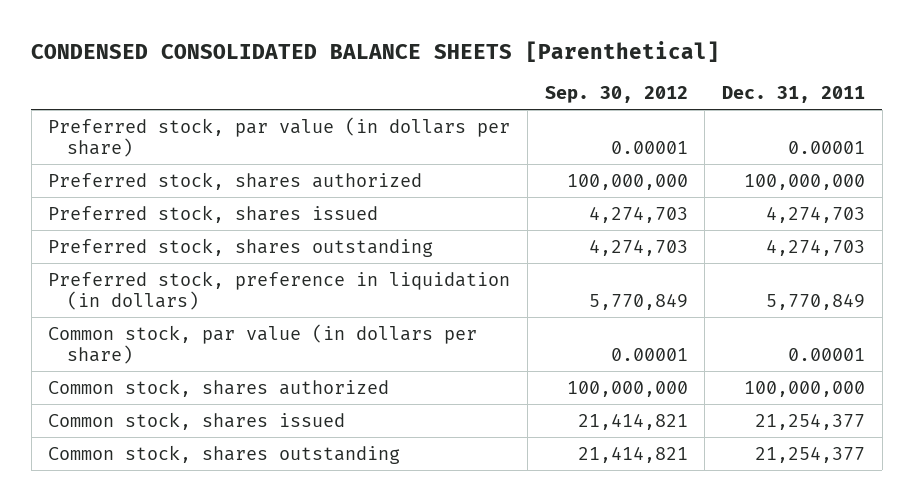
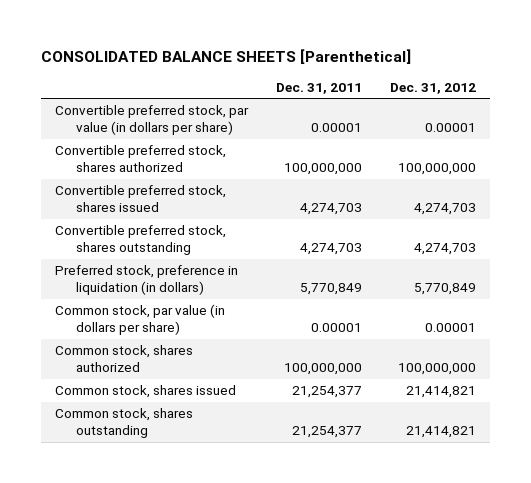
- CONDENSED CONSOLIDATED BALANCE SHEETS [Parenthetical]
+ CONSOLIDATED BALANCE SHEETS [Parenthetical]
- | Sep. 30, 2012 | Dec. 31, 2011
+ | Dec. 31, 2011 | Dec. 31, 2012
- Preferred stock, par value (in dollars per share) | 0.00001 | 0.00001
- Preferred stock, shares authorized | 100,000,000 | 100,000,000
- Preferred stock, shares issued | 4,274,703 | 4,274,703
- Preferred stock, shares outstanding | 4,274,703 | 4,274,703
+ Convertible preferred stock, par value (in dollars per share) | 0.00001 | 0.00001
+ Convertible preferred stock, shares authorized | 100,000,000 | 100,000,000
+ Convertible preferred stock, shares issued | 4,274,703 | 4,274,703
+ Convertible preferred stock, shares outstanding | 4,274,703 | 4,274,703

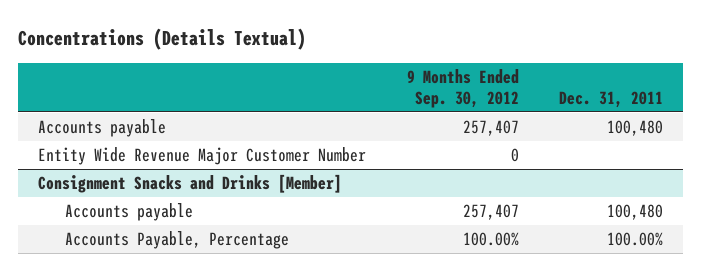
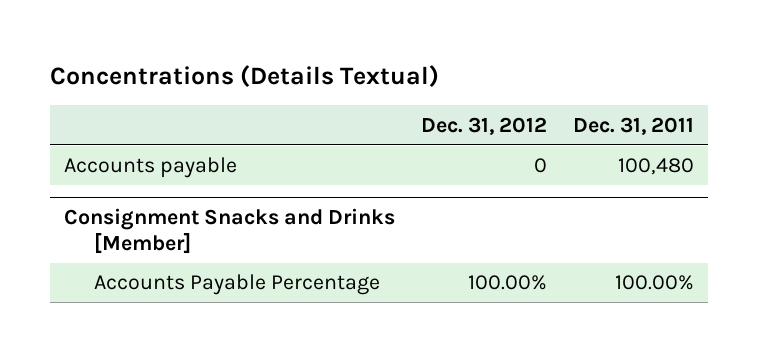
- | 9 Months Ended Sep. 30, 2012 | Dec. 31, 2011
+ | Dec. 31, 2012 | Dec. 31, 2011
- Entity Wide Revenue Major Customer Number | 0 |
@ Consignment Snacks and Drinks [Member]
- Accounts payable | 257,407 | 100,480
- Accounts Payable, Percentage | 100.00% | 100.00%
+ Accounts Payable Percentage | 100.00% | 100.00%

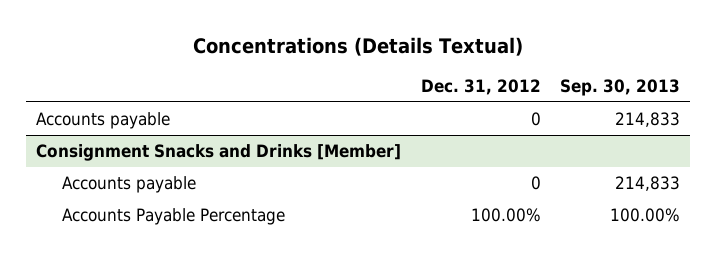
- | Dec. 31, 2012 | Dec. 31, 2011
+ | Dec. 31, 2012 | Sep. 30, 2013
@ Consignment Snacks and Drinks [Member]
+ Accounts payable | 0 | 214,833

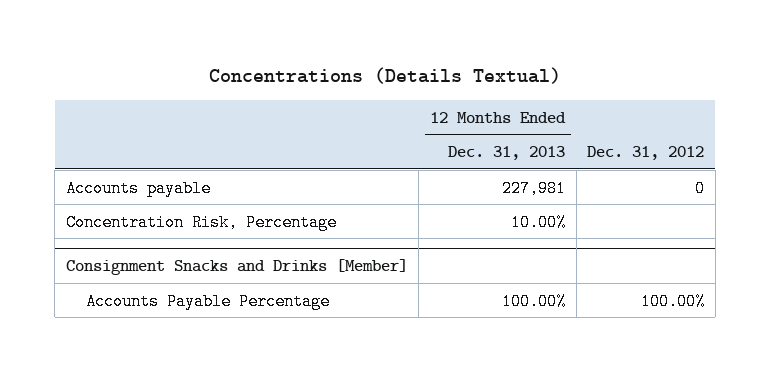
- | Dec. 31, 2012 | Sep. 30, 2013
+ | 12 Months Ended Dec. 31, 2013 | Dec. 31, 2012
+ Concentration Risk, Percentage | 10.00% |
@ Consignment Snacks and Drinks [Member]
- Accounts payable | 0 | 214,833

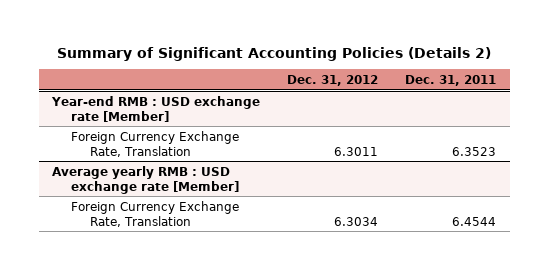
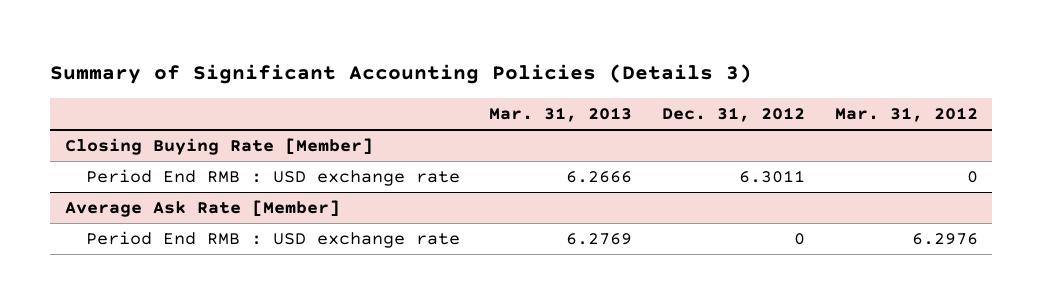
- Summary of Significant Accounting Policies (Details 2)
+ Summary of Significant Accounting Policies (Details 3)
- | Dec. 31, 2012 | Dec. 31, 2011
+ | Mar. 31, 2013 | Dec. 31, 2012 | Mar. 31, 2012
- Year-end RMB : USD exchange rate [Member]
- Foreign Currency Exchange Rate, Translation | 6.3011 | 6.3523
- Average yearly RMB : USD exchange rate [Member]
- Foreign Currency Exchange Rate, Translation | 6.3034 | 6.4544
+ Closing Buying Rate [Member]
+ Period End RMB : USD exchange rate | 6.2666 | 6.3011 | 0
+ Average Ask Rate [Member]
+ Period End RMB : USD exchange rate | 6.2769 | 0 | 6.2976

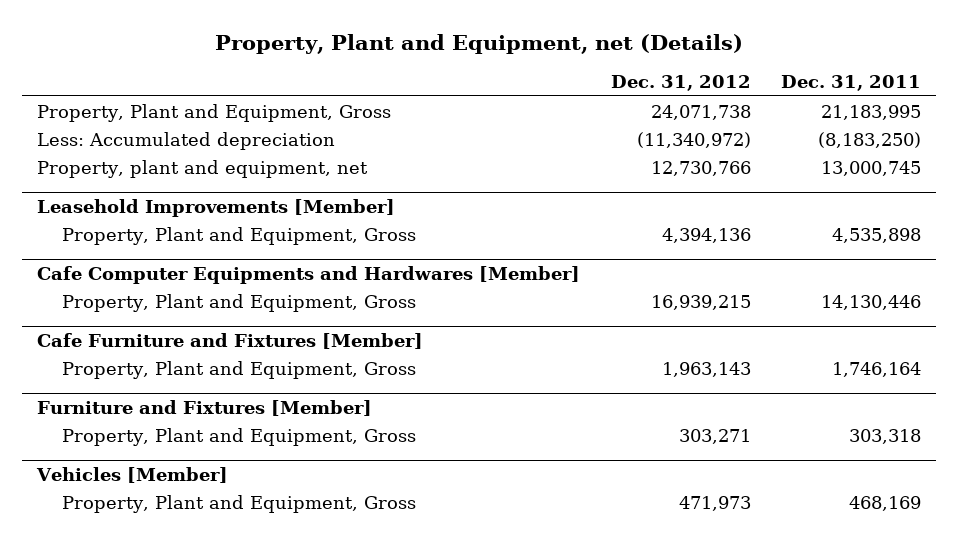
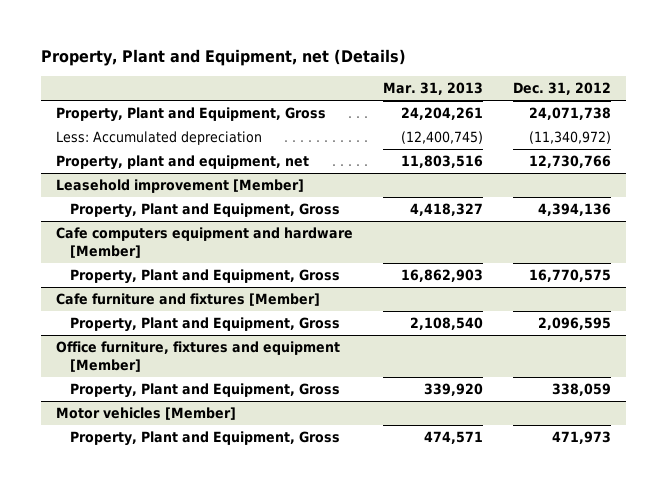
- | Dec. 31, 2012 | Dec. 31, 2011
+ | Mar. 31, 2013 | Dec. 31, 2012
- Leasehold Improvements [Member]
+ Leasehold improvement [Member]
- Cafe Computer Equipments and Hardwares [Member]
- Property, Plant and Equipment, Gross | 16,939,215 | 14,130,446
- Cafe Furniture and Fixtures [Member]
- Property, Plant and Equipment, Gross | 1,963,143 | 1,746,164
- Furniture and Fixtures [Member]
- Property, Plant and Equipment, Gross | 303,271 | 303,318
- Vehicles [Member]
+ Cafe computers equipment and hardware [Member]
+ Property, Plant and Equipment, Gross | 16,862,903 | 16,770,575
+ Cafe furniture and fixtures [Member]
+ Property, Plant and Equipment, Gross | 2,108,540 | 2,096,595
+ Office furniture, fixtures and equipment [Member]
+ Property, Plant and Equipment, Gross | 339,920 | 338,059
+ Motor vehicles [Member]

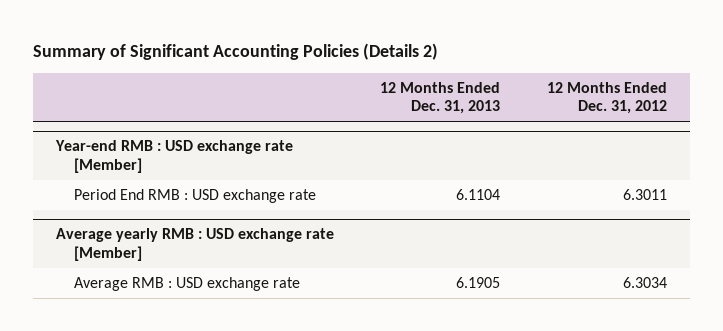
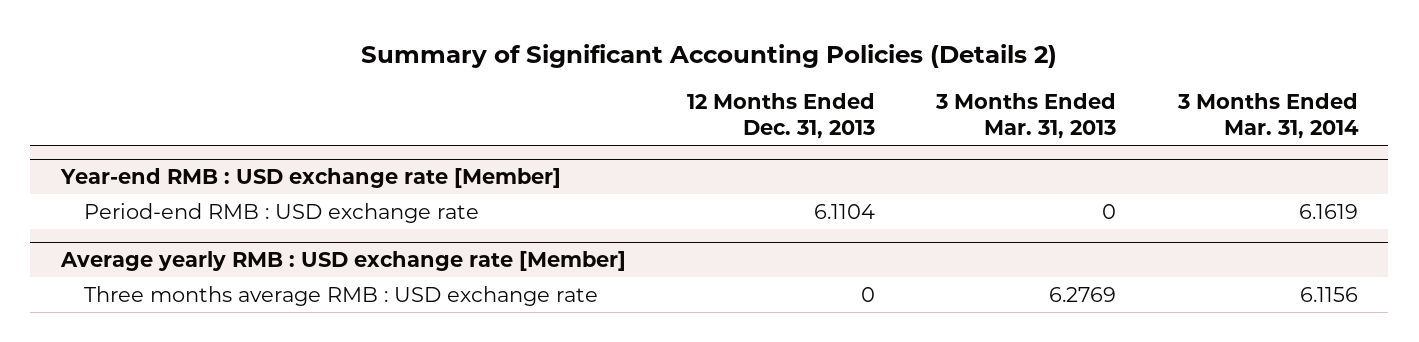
- | 12 Months Ended Dec. 31, 2013 | 12 Months Ended Dec. 31, 2012
+ | 12 Months Ended Dec. 31, 2013 | 3 Months Ended Mar. 31, 2013 | 3 Months Ended Mar. 31, 2014
@ Year-end RMB : USD exchange rate [Member]
- Period End RMB : USD exchange rate | 6.1104 | 6.3011
+ Period-end RMB : USD exchange rate | 6.1104 | 0 | 6.1619
@ Average yearly RMB : USD exchange rate [Member]
- Average RMB : USD exchange rate | 6.1905 | 6.3034
+ Three months average RMB : USD exchange rate | 0 | 6.2769 | 6.1156

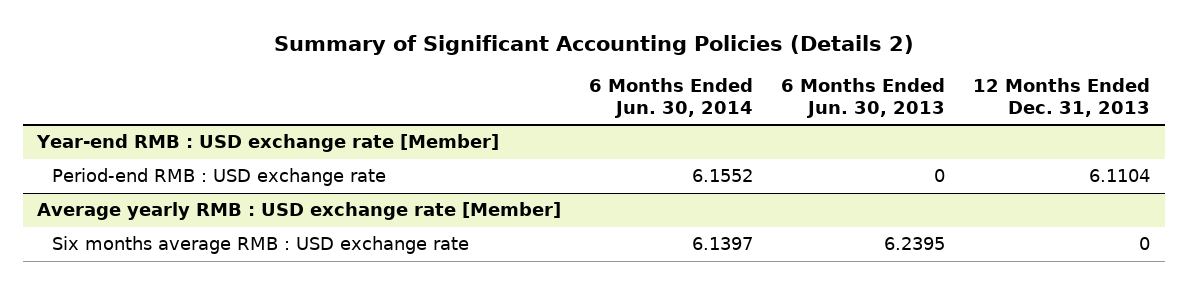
- | 12 Months Ended Dec. 31, 2013 | 3 Months Ended Mar. 31, 2013 | 3 Months Ended Mar. 31, 2014
+ | 6 Months Ended Jun. 30, 2014 | 6 Months Ended Jun. 30, 2013 | 12 Months Ended Dec. 31, 2013
@ Average yearly RMB : USD exchange rate [Member]
- Three months average RMB : USD exchange rate | 0 | 6.2769 | 6.1156
+ Six months average RMB : USD exchange rate | 6.1397 | 6.2395 | 0

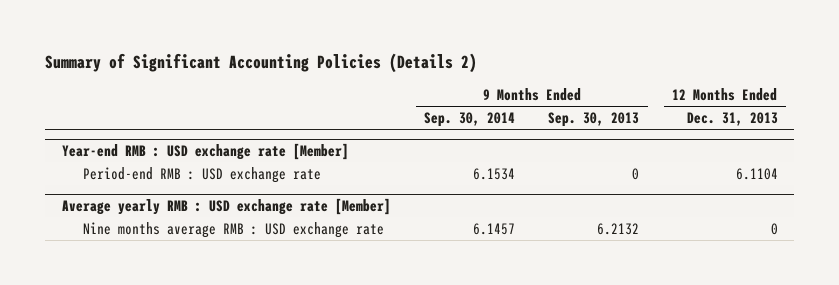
- | 6 Months Ended Jun. 30, 2014 | 6 Months Ended Jun. 30, 2013 | 12 Months Ended Dec. 31, 2013
+ | 9 Months Ended Sep. 30, 2014 | 9 Months Ended Sep. 30, 2013 | 12 Months Ended Dec. 31, 2013
@ Average yearly RMB : USD exchange rate [Member]
- Six months average RMB : USD exchange rate | 6.1397 | 6.2395 | 0
+ Nine months average RMB : USD exchange rate | 6.1457 | 6.2132 | 0

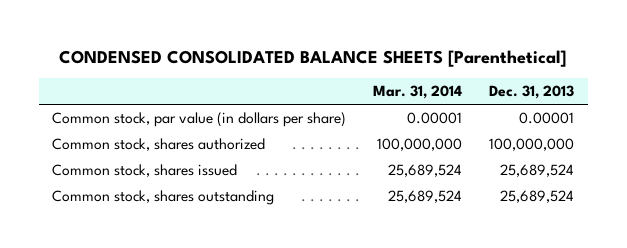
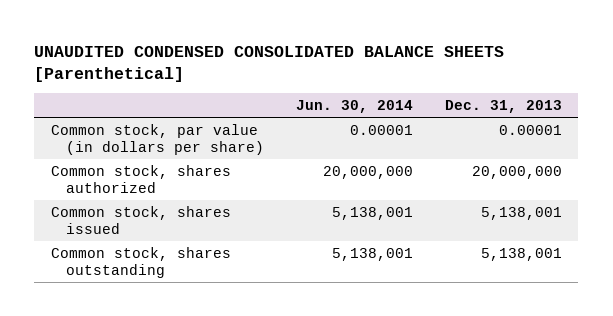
- CONDENSED CONSOLIDATED BALANCE SHEETS [Parenthetical]
+ UNAUDITED CONDENSED CONSOLIDATED BALANCE SHEETS [Parenthetical]
- | Mar. 31, 2014 | Dec. 31, 2013
+ | Jun. 30, 2014 | Dec. 31, 2013
- Common stock, shares authorized | 100,000,000 | 100,000,000
- Common stock, shares issued | 25,689,524 | 25,689,524
- Common stock, shares outstanding | 25,689,524 | 25,689,524
+ Common stock, shares authorized | 20,000,000 | 20,000,000
+ Common stock, shares issued | 5,138,001 | 5,138,001
+ Common stock, shares outstanding | 5,138,001 | 5,138,001

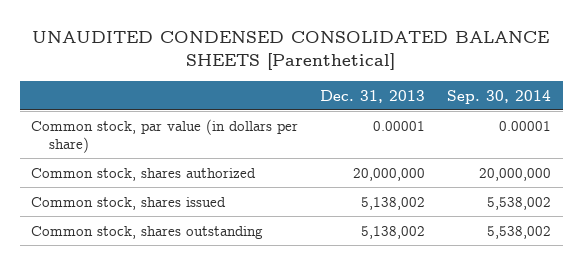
- | Jun. 30, 2014 | Dec. 31, 2013
+ | Dec. 31, 2013 | Sep. 30, 2014
- Common stock, shares issued | 5,138,001 | 5,138,001
- Common stock, shares outstanding | 5,138,001 | 5,138,001
+ Common stock, shares issued | 5,138,002 | 5,538,002
+ Common stock, shares outstanding | 5,138,002 | 5,538,002

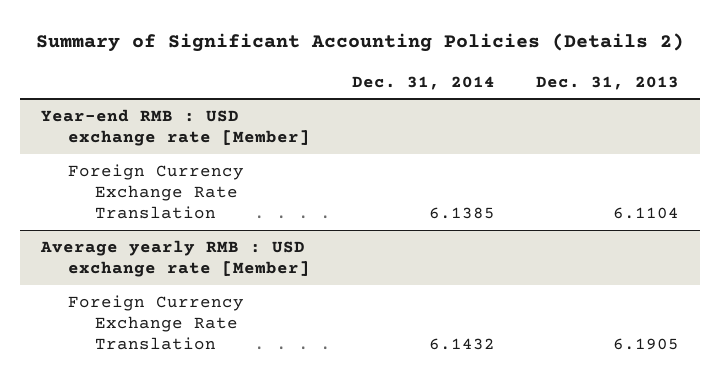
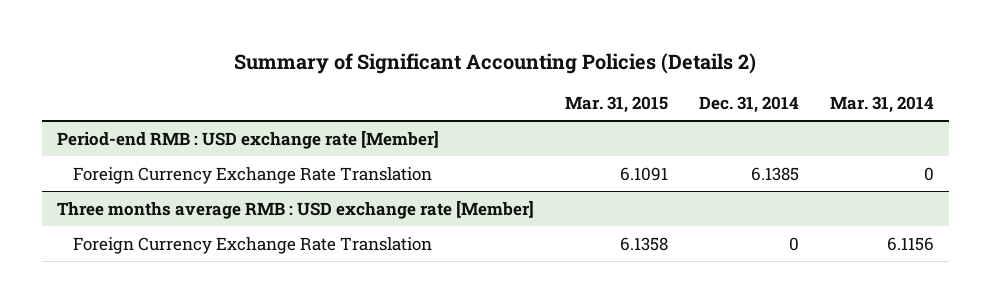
- | Dec. 31, 2014 | Dec. 31, 2013
+ | Mar. 31, 2015 | Dec. 31, 2014 | Mar. 31, 2014
- Year-end RMB : USD exchange rate [Member]
+ Period-end RMB : USD exchange rate [Member]
- Average yearly RMB : USD exchange rate [Member]
- Foreign Currency Exchange Rate Translation | 6.1432 | 6.1905
+ Three months average RMB : USD exchange rate [Member]
+ Foreign Currency Exchange Rate Translation | 6.1358 | 0 | 6.1156

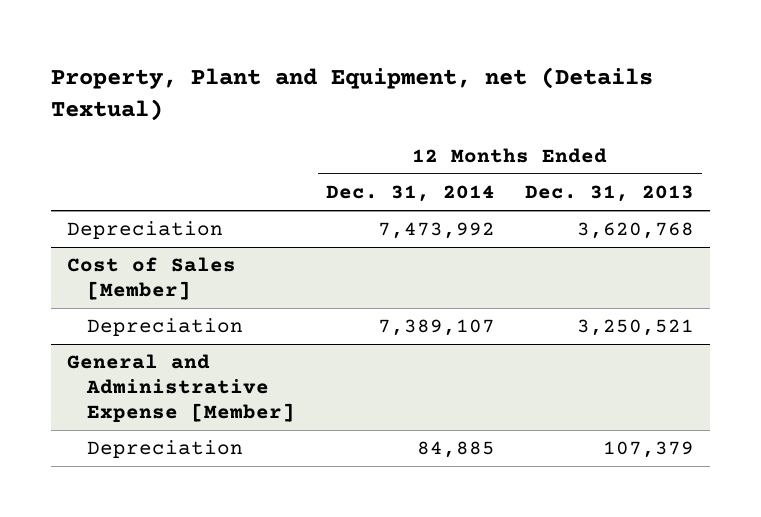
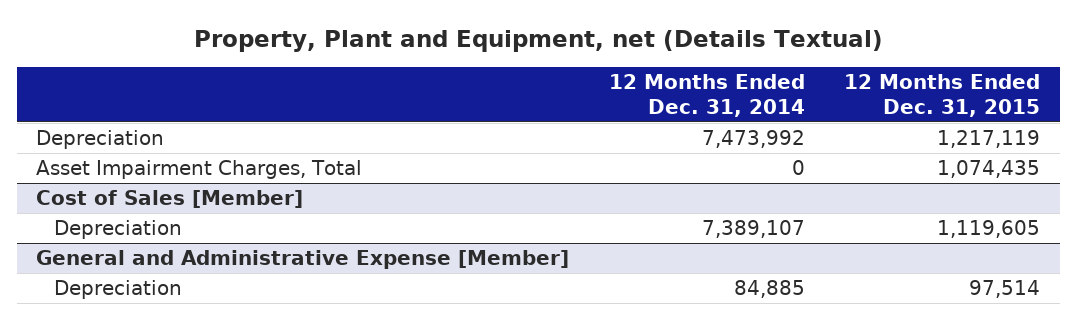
- | 12 Months Ended Dec. 31, 2014 | 12 Months Ended Dec. 31, 2013
+ | 12 Months Ended Dec. 31, 2014 | 12 Months Ended Dec. 31, 2015
+ Asset Impairment Charges, Total | 0 | 1,074,435

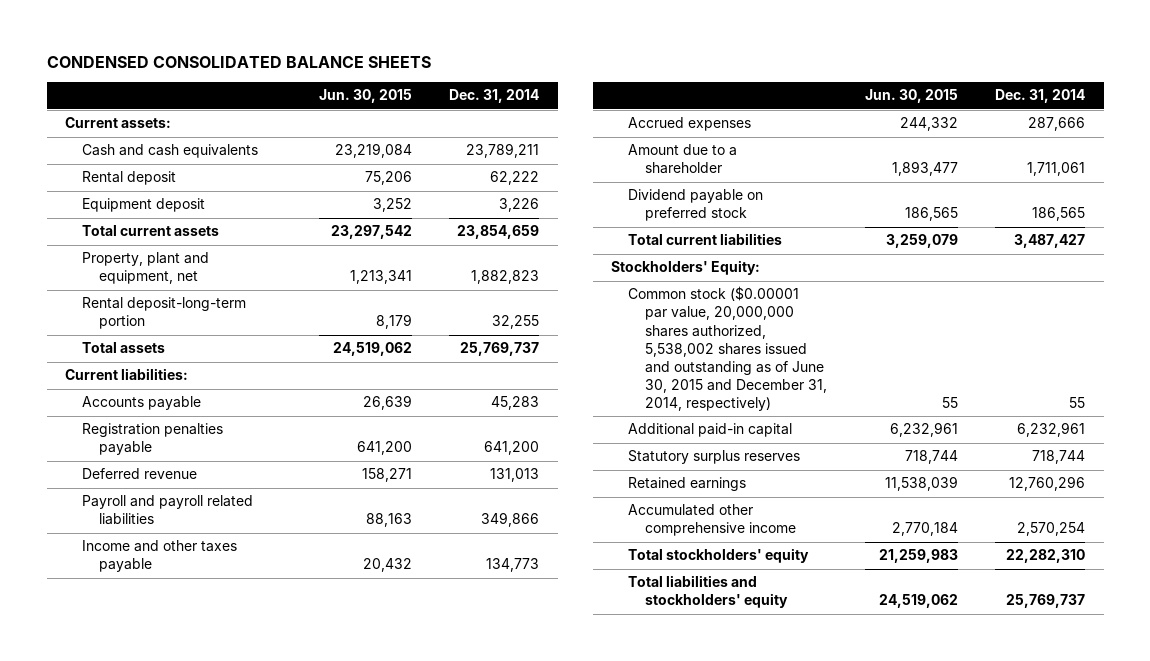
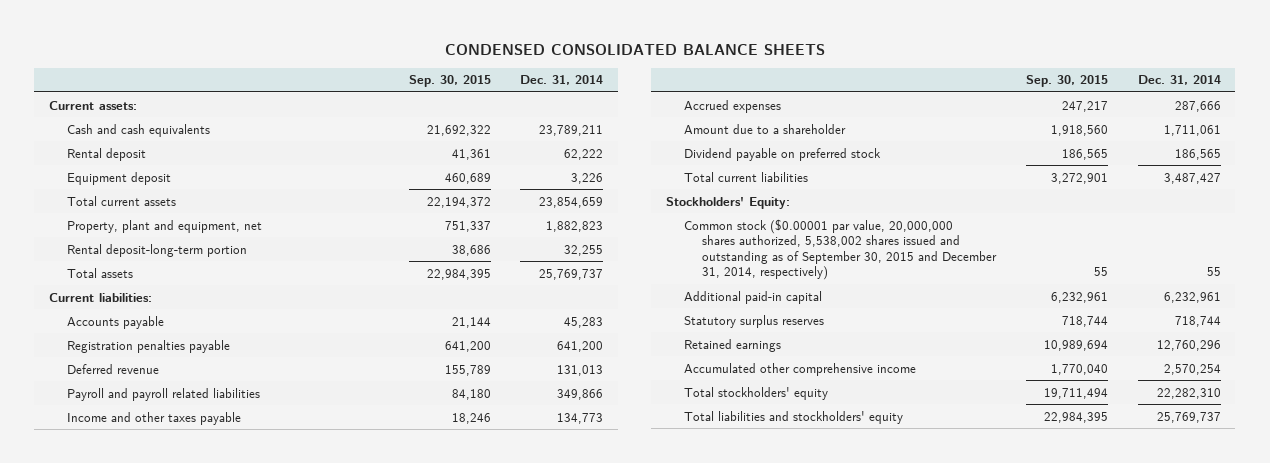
- | Jun. 30, 2015 | Dec. 31, 2014
+ | Sep. 30, 2015 | Dec. 31, 2014
- Common stock ($0.00001 par value, 20,000,000 shares authorized, 5,538,002 shares issued and outstanding as of June 30, 2015 and December 31, 2014, respectively) | 55 | 55
+ Common stock ($0.00001 par value, 20,000,000 shares authorized, 5,538,002 shares issued and outstanding as of September 30, 2015 and December 31, 2014, respectively) | 55 | 55

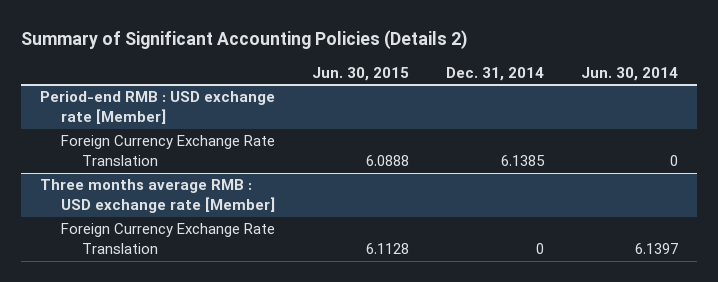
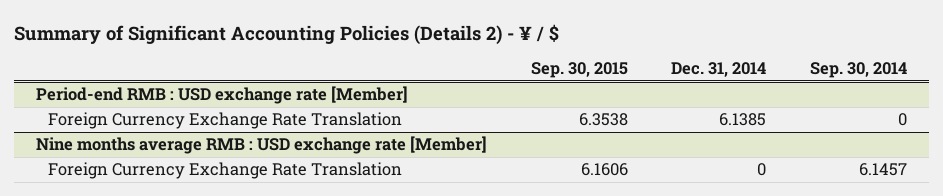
- Summary of Significant Accounting Policies (Details 2)
+ Summary of Significant Accounting Policies (Details 2) - ¥ / $
- | Jun. 30, 2015 | Dec. 31, 2014 | Jun. 30, 2014
+ | Sep. 30, 2015 | Dec. 31, 2014 | Sep. 30, 2014
- Three months average RMB : USD exchange rate [Member]
+ Nine months average RMB : USD exchange rate [Member]

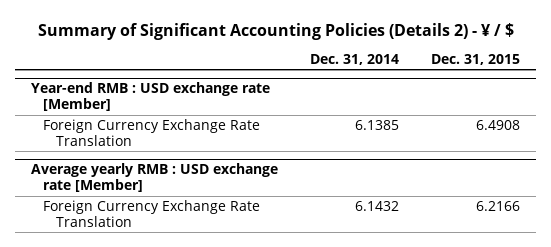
- | Sep. 30, 2015 | Dec. 31, 2014 | Sep. 30, 2014
+ | Dec. 31, 2014 | Dec. 31, 2015
- Period-end RMB : USD exchange rate [Member]
+ Year-end RMB : USD exchange rate [Member]
- Nine months average RMB : USD exchange rate [Member]
- Foreign Currency Exchange Rate Translation | 6.1606 | 0 | 6.1457
+ Average yearly RMB : USD exchange rate [Member]
+ Foreign Currency Exchange Rate Translation | 6.1432 | 6.2166

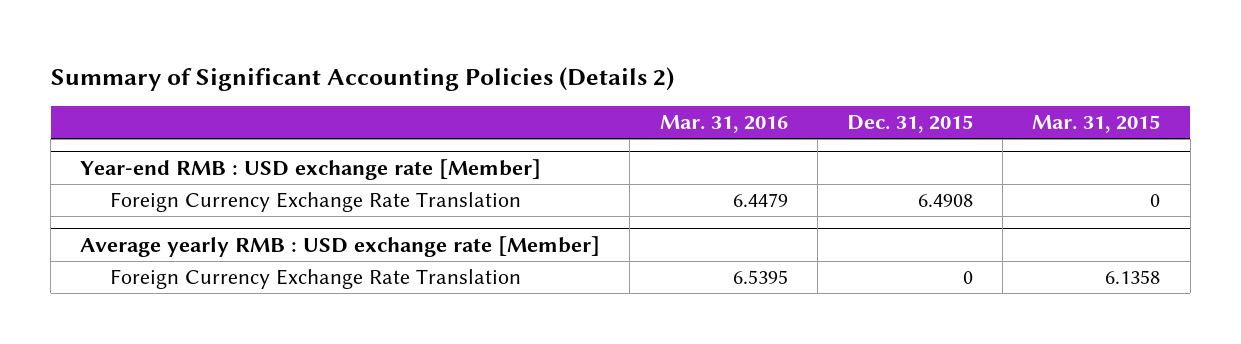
- Summary of Significant Accounting Policies (Details 2) - ¥ / $
+ Summary of Significant Accounting Policies (Details 2)
- | Dec. 31, 2014 | Dec. 31, 2015
+ | Mar. 31, 2016 | Dec. 31, 2015 | Mar. 31, 2015
@ Average yearly RMB : USD exchange rate [Member]
- Foreign Currency Exchange Rate Translation | 6.1432 | 6.2166
+ Foreign Currency Exchange Rate Translation | 6.5395 | 0 | 6.1358

